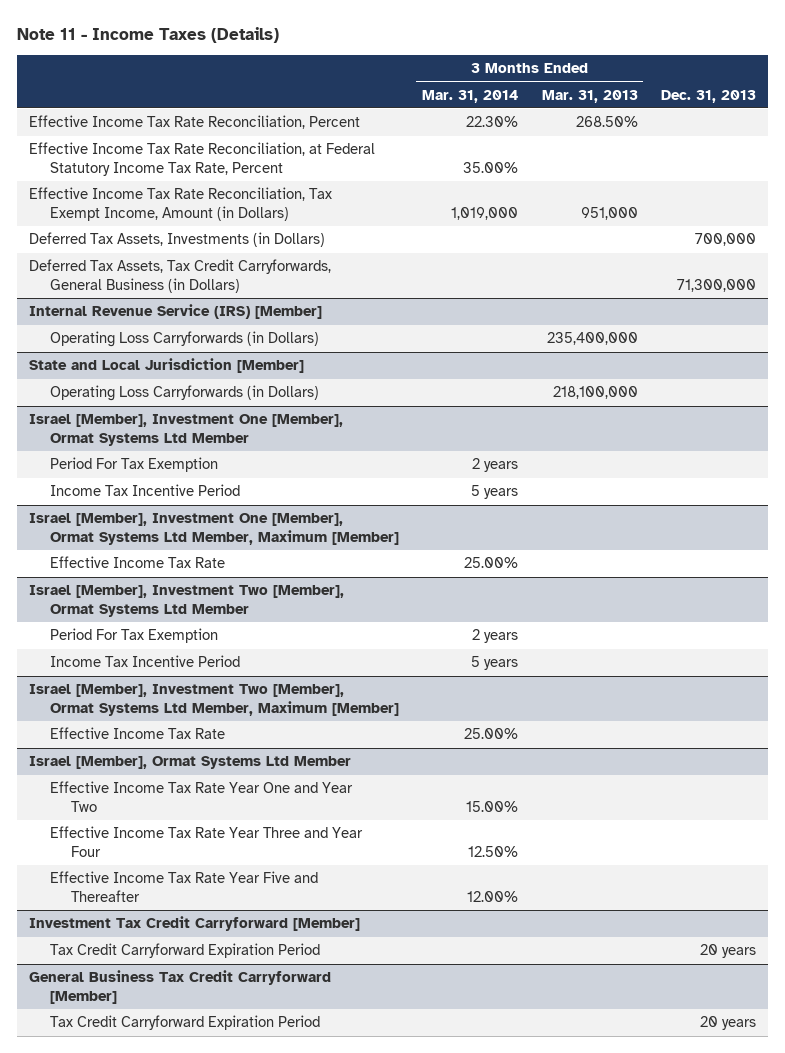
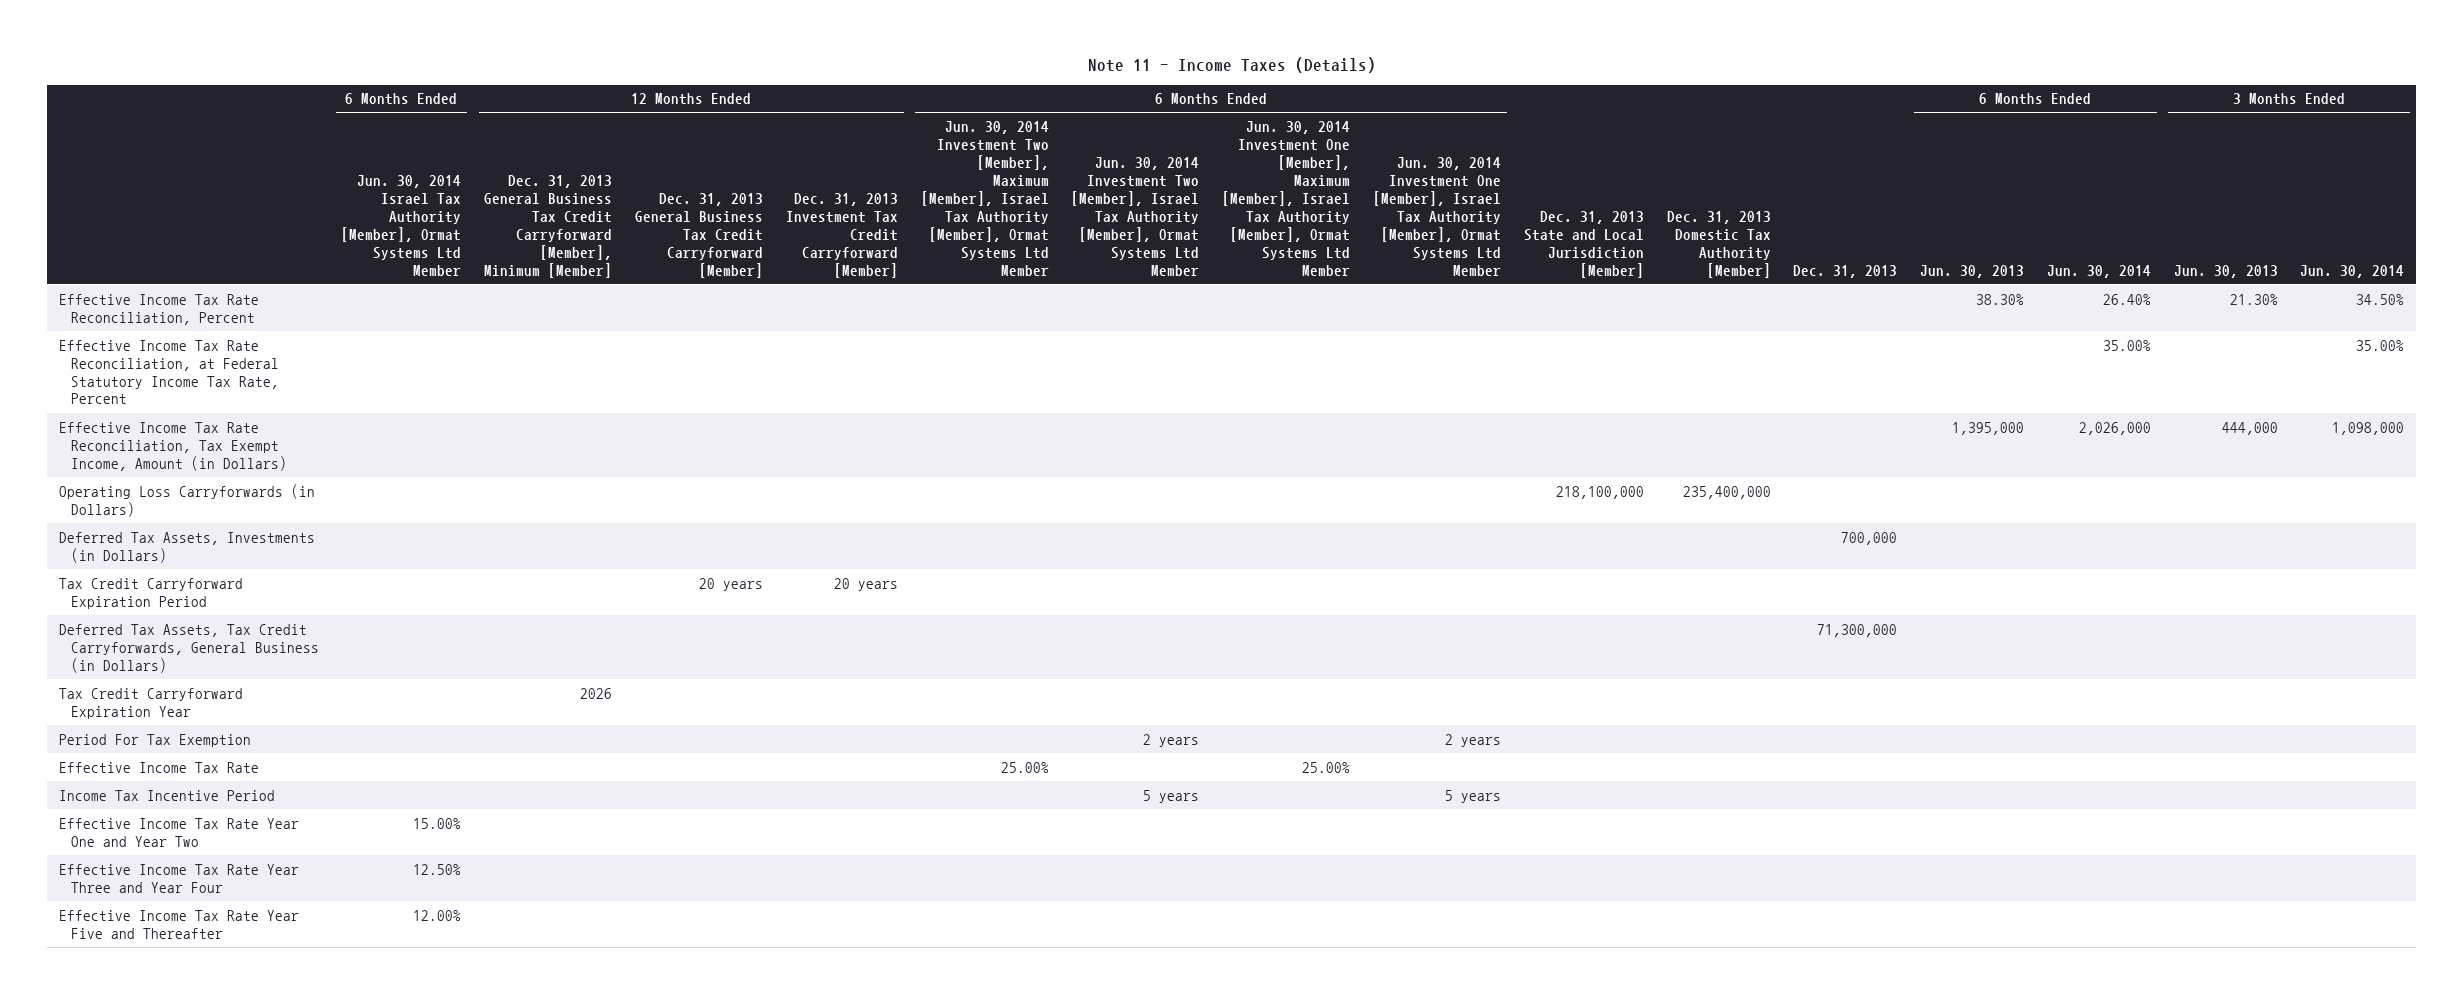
- | 3 Months Ended Mar. 31, 2014 | 3 Months Ended Mar. 31, 2013 | Dec. 31, 2013
+ | 6 Months Ended Jun. 30, 2014 Israel Tax Authority [Member], Ormat Systems Ltd Member | 12 Months Ended Dec. 31, 2013 General Business Tax Credit Carryforward [Member], Minimum [Member] | 12 Months Ended Dec. 31, 2013 General Business Tax Credit Carryforward [Member] | 12 Months Ended Dec. 31, 2013 Investment Tax Credit Carryforward [Member] | 6 Months Ended Jun. 30, 2014 Investment Two [Member], Maximum [Member], Israel Tax Authority [Member], Ormat Systems Ltd Member | 6 Months Ended Jun. 30, 2014 Investment Two [Member], Israel Tax Authority [Member], Ormat Systems Ltd Member | 6 Months Ended Jun. 30, 2014 Investment One [Member], Maximum [Member], Israel Tax Authority [Member], Ormat Systems Ltd Member | 6 Months Ended Jun. 30, 2014 Investment One [Member], Israel Tax Authority [Member], Ormat Systems Ltd Member | Dec. 31, 2013 State and Local Jurisdiction [Member] | Dec. 31, 2013 Domestic Tax Authority [Member] | Dec. 31, 2013 | 6 Months Ended Jun. 30, 2013 | 6 Months Ended Jun. 30, 2014 | 3 Months Ended Jun. 30, 2013 | 3 Months Ended Jun. 30, 2014
+ Operating Loss Carryforwards (in Dollars) | | | | | | | | | 218,100,000 | 235,400,000 | | | | |
+ Tax Credit Carryforward Expiration Period | | | 20 years | 20 years | | | | | | | | | | |
- Internal Revenue Service (IRS) [Member]
- Operating Loss Carryforwards (in Dollars) | | 235,400,000 |
- State and Local Jurisdiction [Member]
- Operating Loss Carryforwards (in Dollars) | | 218,100,000 |
- Israel [Member], Investment One [Member], Ormat Systems Ltd Member
- Period For Tax Exemption | 2 years | |
- Income Tax Incentive Period | 5 years | |
- Israel [Member], Investment One [Member], Ormat Systems Ltd Member, Maximum [Member]
- Effective Income Tax Rate | 25.00% | |
- Israel [Member], Investment Two [Member], Ormat Systems Ltd Member
- Period For Tax Exemption | 2 years | |
- Income Tax Incentive Period | 5 years | |
- Israel [Member], Investment Two [Member], Ormat Systems Ltd Member, Maximum [Member]
- Effective Income Tax Rate | 25.00% | |
- Israel [Member], Ormat Systems Ltd Member
- Effective Income Tax Rate Year One and Year Two | 15.00% | |
- Effective Income Tax Rate Year Three and Year Four | 12.50% | |
- Effective Income Tax Rate Year Five and Thereafter | 12.00% | |
- Investment Tax Credit Carryforward [Member]
- Tax Credit Carryforward Expiration Period | | | 20 years
- General Business Tax Credit Carryforward [Member]
- Tax Credit Carryforward Expiration Period | | | 20 years
+ Tax Credit Carryforward Expiration Year | | 2026 | | | | | | | | | | | | |
+ Period For Tax Exemption | | | | | | 2 years | | 2 years | | | | | | |
+ Effective Income Tax Rate | | | | | 25.00% | | 25.00% | | | | | | | |
+ Income Tax Incentive Period | | | | | | 5 years | | 5 years | | | | | | |
+ Effective Income Tax Rate Year One and Year Two | 15.00% | | | | | | | | | | | | | |
+ Effective Income Tax Rate Year Three and Year Four | 12.50% | | | | | | | | | | | | | |
+ Effective Income Tax Rate Year Five and Thereafter | 12.00% | | | | | | | | | | | | | |

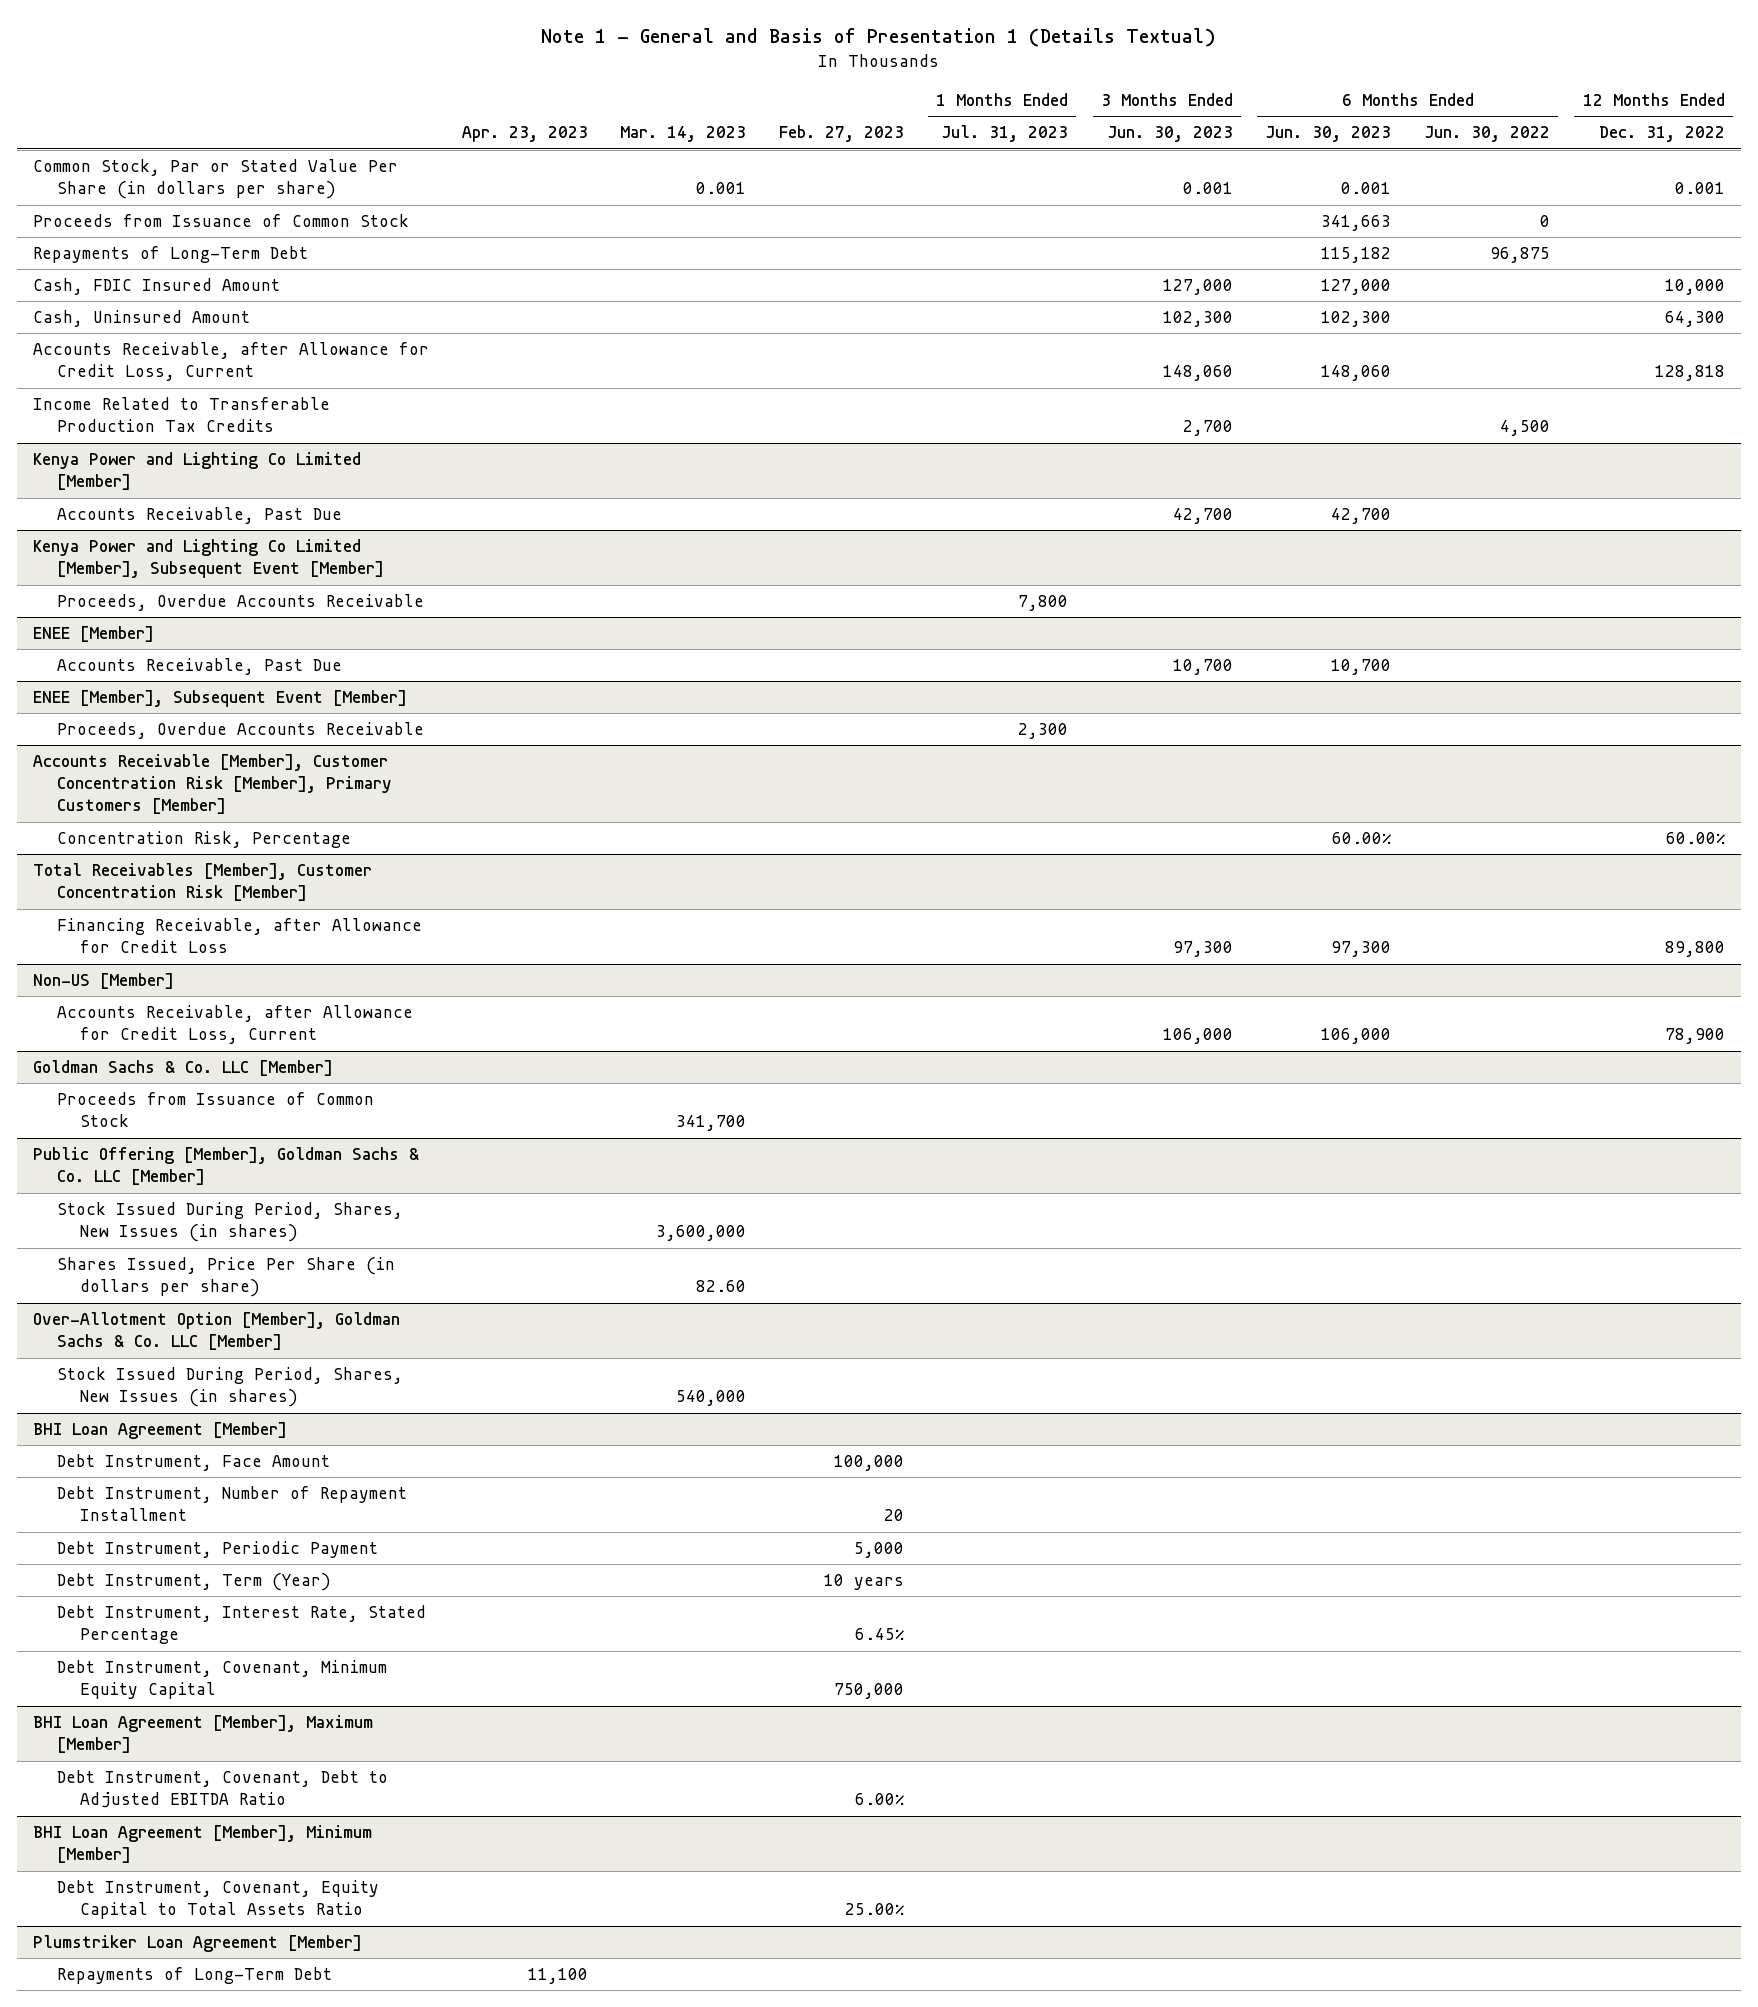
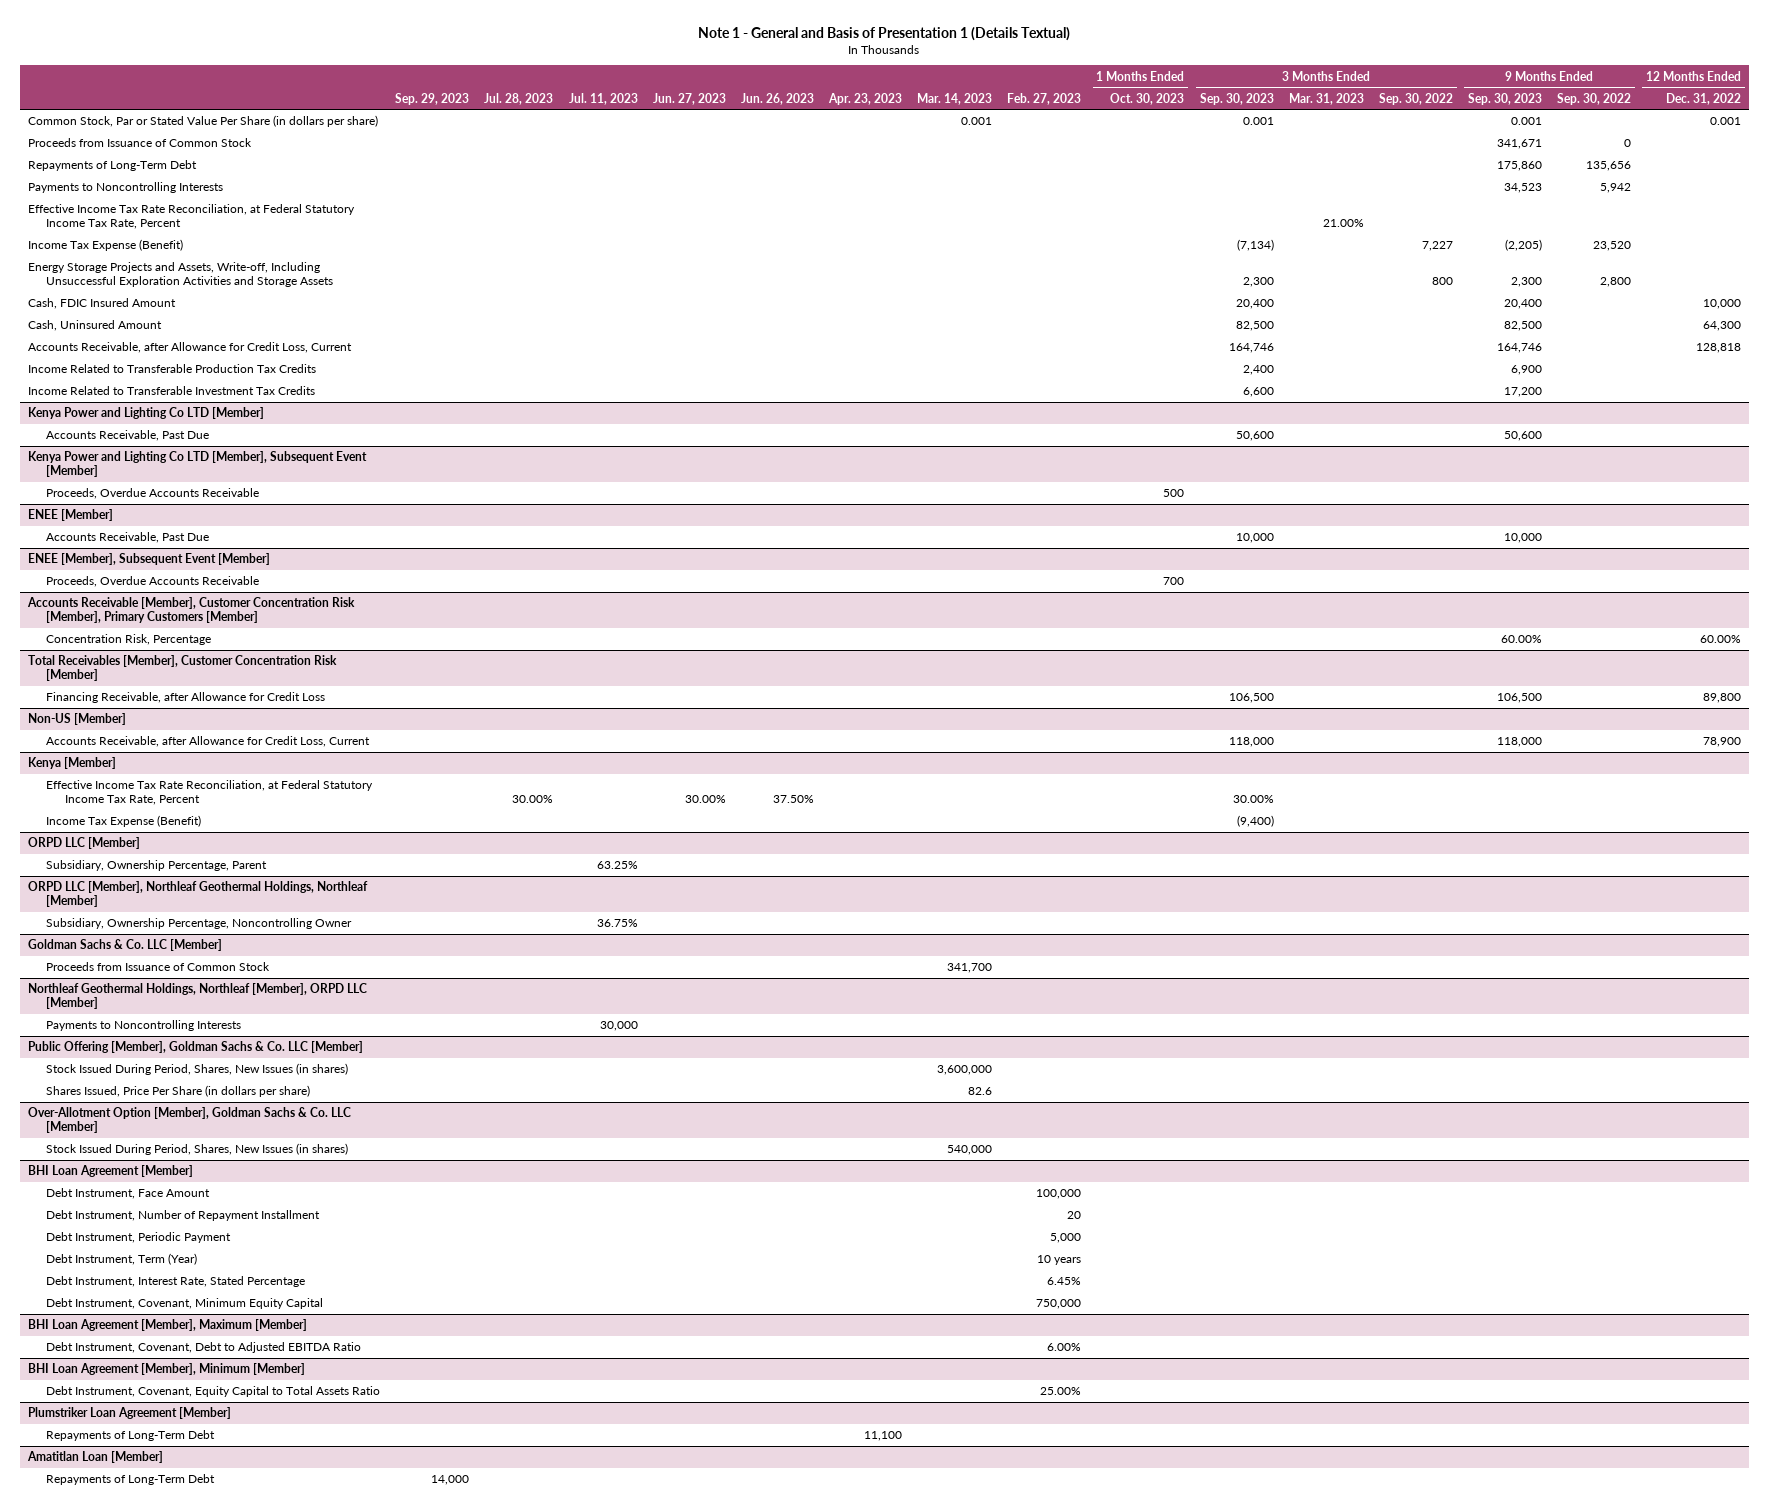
- | Apr. 23, 2023 | Mar. 14, 2023 | Feb. 27, 2023 | 1 Months Ended Jul. 31, 2023 | 3 Months Ended Jun. 30, 2023 | 6 Months Ended Jun. 30, 2023 | 6 Months Ended Jun. 30, 2022 | 12 Months Ended Dec. 31, 2022
+ | Sep. 29, 2023 | Jul. 28, 2023 | Jul. 11, 2023 | Jun. 27, 2023 | Jun. 26, 2023 | Apr. 23, 2023 | Mar. 14, 2023 | Feb. 27, 2023 | 1 Months Ended Oct. 30, 2023 | 3 Months Ended Sep. 30, 2023 | 3 Months Ended Mar. 31, 2023 | 3 Months Ended Sep. 30, 2022 | 9 Months Ended Sep. 30, 2023 | 9 Months Ended Sep. 30, 2022 | 12 Months Ended Dec. 31, 2022
+ Payments to Noncontrolling Interests | | | | | | | | | | | | | 34,523 | 5,942 |
+ Effective Income Tax Rate Reconciliation, at Federal Statutory Income Tax Rate, Percent | | | | | | | | | | | 21.00% | | | |
+ Income Tax Expense (Benefit) | | | | | | | | | | (7,134) | | 7,227 | (2,205) | 23,520 |
+ Energy Storage Projects and Assets, Write-off, Including Unsuccessful Exploration Activities and Storage Assets | | | | | | | | | | 2,300 | | 800 | 2,300 | 2,800 |
- Kenya Power and Lighting Co Limited [Member]
- Accounts Receivable, Past Due | | | | | 42,700 | 42,700 | |
- Kenya Power and Lighting Co Limited [Member], Subsequent Event [Member]
+ Income Related to Transferable Investment Tax Credits | | | | | | | | | | 6,600 | | | 17,200 | |
+ Kenya Power and Lighting Co LTD [Member]
+ Accounts Receivable, Past Due | | | | | | | | | | 50,600 | | | 50,600 | |
+ Kenya Power and Lighting Co LTD [Member], Subsequent Event [Member]
+ Kenya [Member]
+ Effective Income Tax Rate Reconciliation, at Federal Statutory Income Tax Rate, Percent | | 30.00% | | 30.00% | 37.50% | | | | | 30.00% | | | | |
+ Income Tax Expense (Benefit) | | | | | | | | | | (9,400) | | | | |
+ ORPD LLC [Member]
+ Subsidiary, Ownership Percentage, Parent | | | 63.25% | | | | | | | | | | | |
+ ORPD LLC [Member], Northleaf Geothermal Holdings, Northleaf [Member]
+ Subsidiary, Ownership Percentage, Noncontrolling Owner | | | 36.75% | | | | | | | | | | | |
+ Northleaf Geothermal Holdings, Northleaf [Member], ORPD LLC [Member]
+ Payments to Noncontrolling Interests | | | 30,000 | | | | | | | | | | | |
@ Public Offering [Member], Goldman Sachs & Co. LLC [Member]
- Shares Issued, Price Per Share (in dollars per share) | | 82.60 | | | | | |
+ Shares Issued, Price Per Share (in dollars per share) | | | | | | | 82.6 | | | | | | | |
+ Amatitlan Loan [Member]
+ Repayments of Long-Term Debt | 14,000 | | | | | | | | | | | | | |

